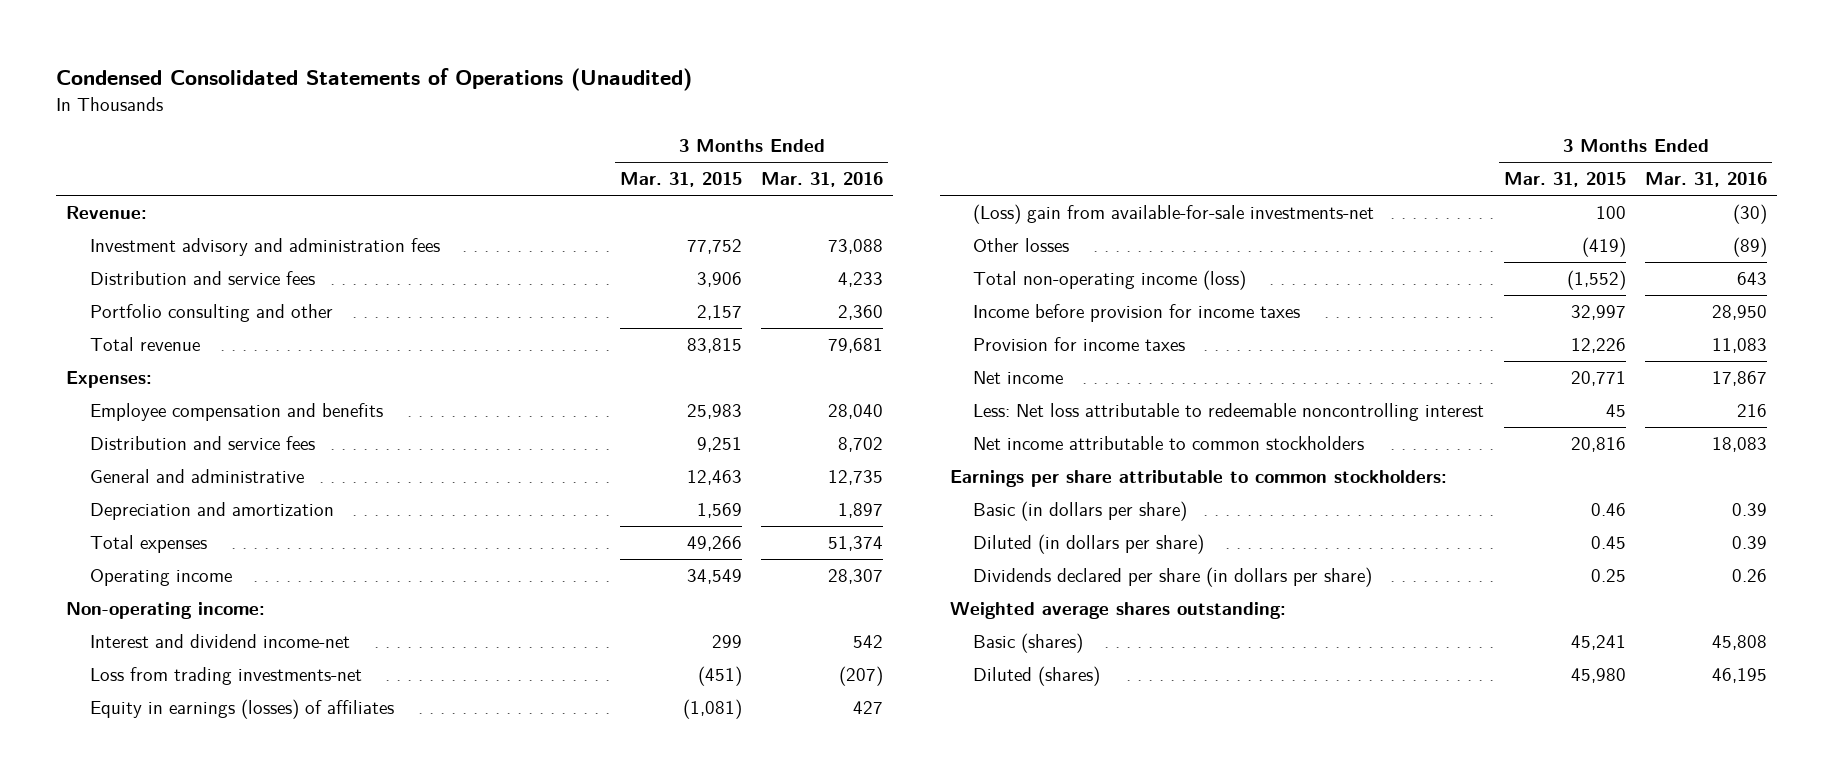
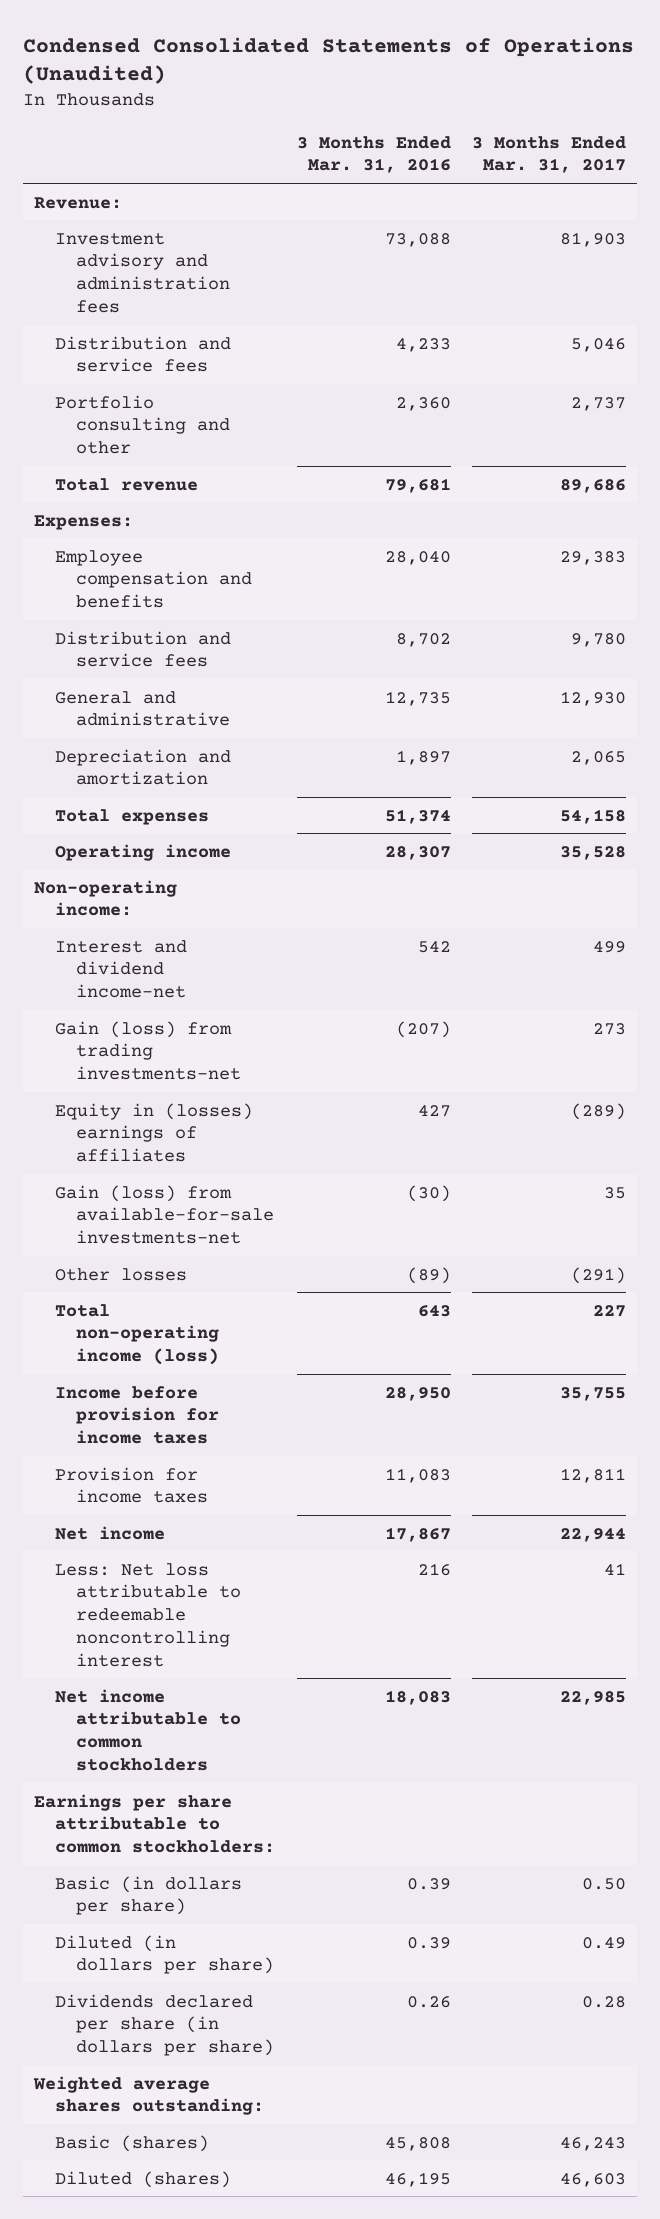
- | 3 Months Ended Mar. 31, 2015 | 3 Months Ended Mar. 31, 2016
+ | 3 Months Ended Mar. 31, 2016 | 3 Months Ended Mar. 31, 2017
- Loss from trading investments-net | (451) | (207)
- Equity in earnings (losses) of affiliates | (1,081) | 427
- (Loss) gain from available-for-sale investments-net | 100 | (30)
+ Gain (loss) from trading investments-net | (207) | 273
+ Equity in (losses) earnings of affiliates | 427 | (289)
+ Gain (loss) from available-for-sale investments-net | (30) | 35

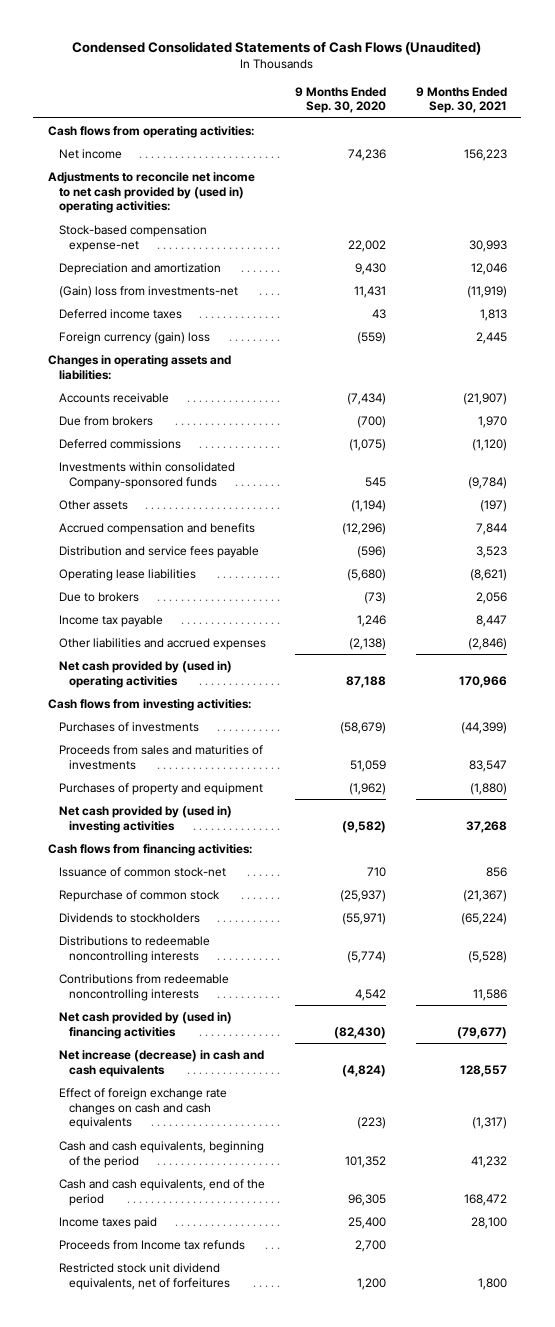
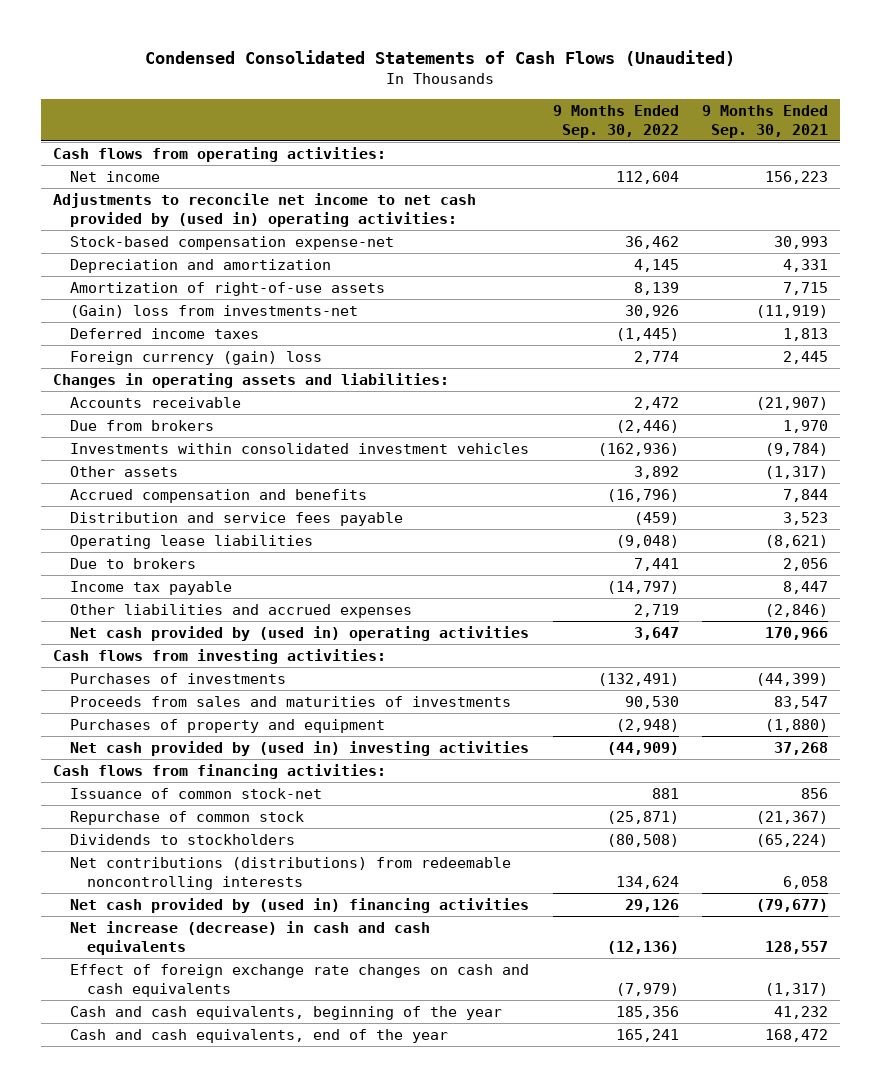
- | 9 Months Ended Sep. 30, 2020 | 9 Months Ended Sep. 30, 2021
+ | 9 Months Ended Sep. 30, 2022 | 9 Months Ended Sep. 30, 2021
- Depreciation and amortization | 9,430 | 12,046
+ Depreciation and amortization | 4,145 | 4,331
+ Amortization of right-of-use assets | 8,139 | 7,715
- Deferred commissions | (1,075) | (1,120)
- Investments within consolidated Company-sponsored funds | 545 | (9,784)
- Other assets | (1,194) | (197)
+ Investments within consolidated investment vehicles | (162,936) | (9,784)
+ Other assets | 3,892 | (1,317)
- Distributions to redeemable noncontrolling interests | (5,774) | (5,528)
- Contributions from redeemable noncontrolling interests | 4,542 | 11,586
+ Net contributions (distributions) from redeemable noncontrolling interests | 134,624 | 6,058
- Cash and cash equivalents, beginning of the period | 101,352 | 41,232
- Cash and cash equivalents, end of the period | 96,305 | 168,472
- Income taxes paid | 25,400 | 28,100
- Proceeds from Income tax refunds | 2,700 |
- Restricted stock unit dividend equivalents, net of forfeitures | 1,200 | 1,800
+ Cash and cash equivalents, beginning of the year | 185,356 | 41,232
+ Cash and cash equivalents, end of the year | 165,241 | 168,472

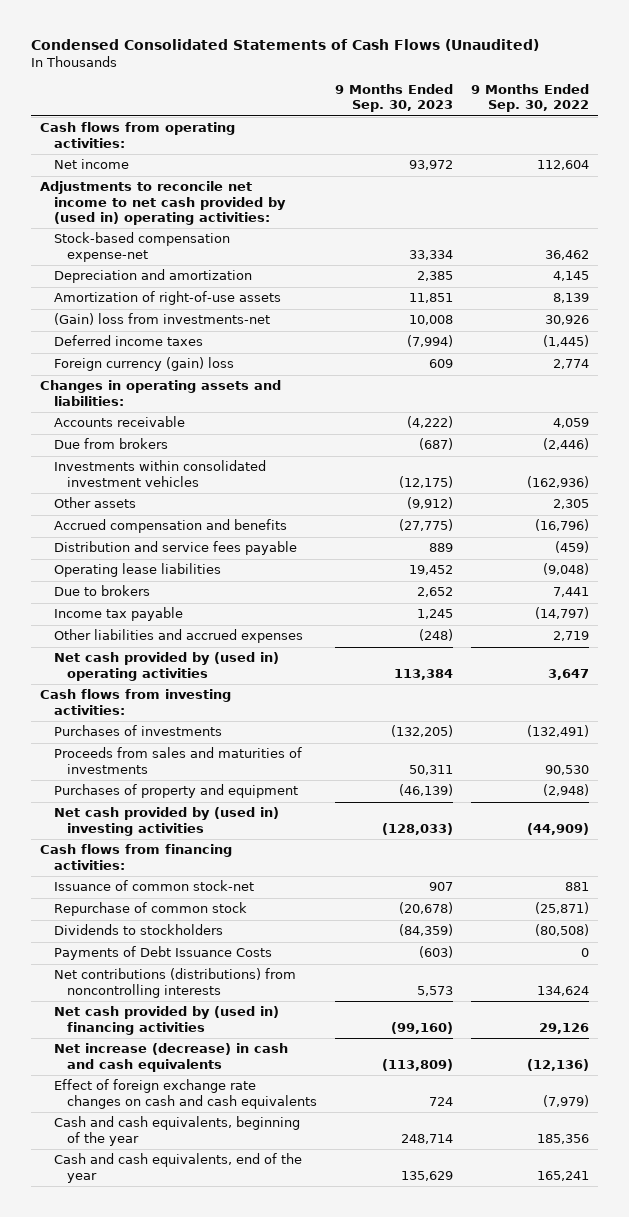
- | 9 Months Ended Sep. 30, 2022 | 9 Months Ended Sep. 30, 2021
+ | 9 Months Ended Sep. 30, 2023 | 9 Months Ended Sep. 30, 2022
- Accounts receivable | 2,472 | (21,907)
+ Accounts receivable | (4,222) | 4,059
- Other assets | 3,892 | (1,317)
+ Other assets | (9,912) | 2,305
- Net contributions (distributions) from redeemable noncontrolling interests | 134,624 | 6,058
+ Payments of Debt Issuance Costs | (603) | 0
+ Net contributions (distributions) from noncontrolling interests | 5,573 | 134,624

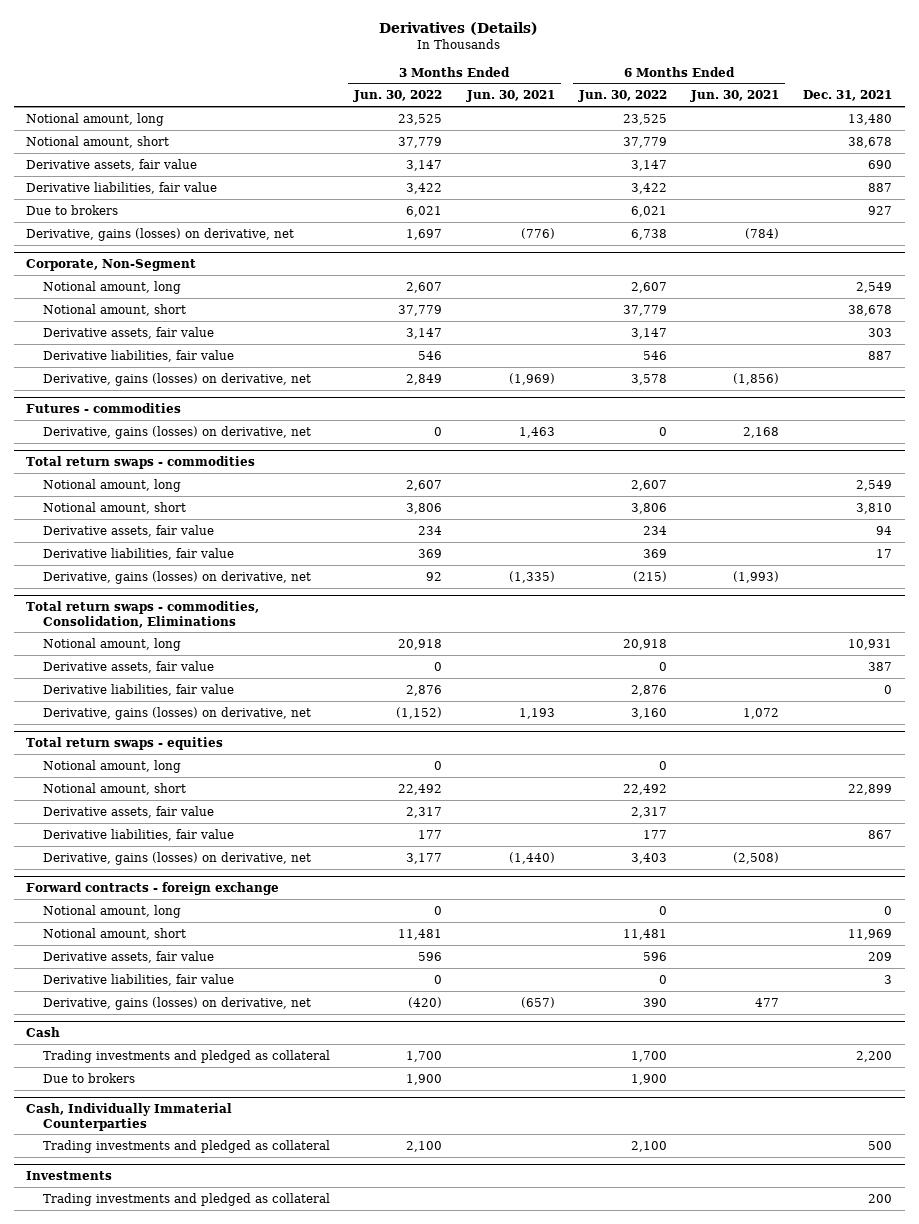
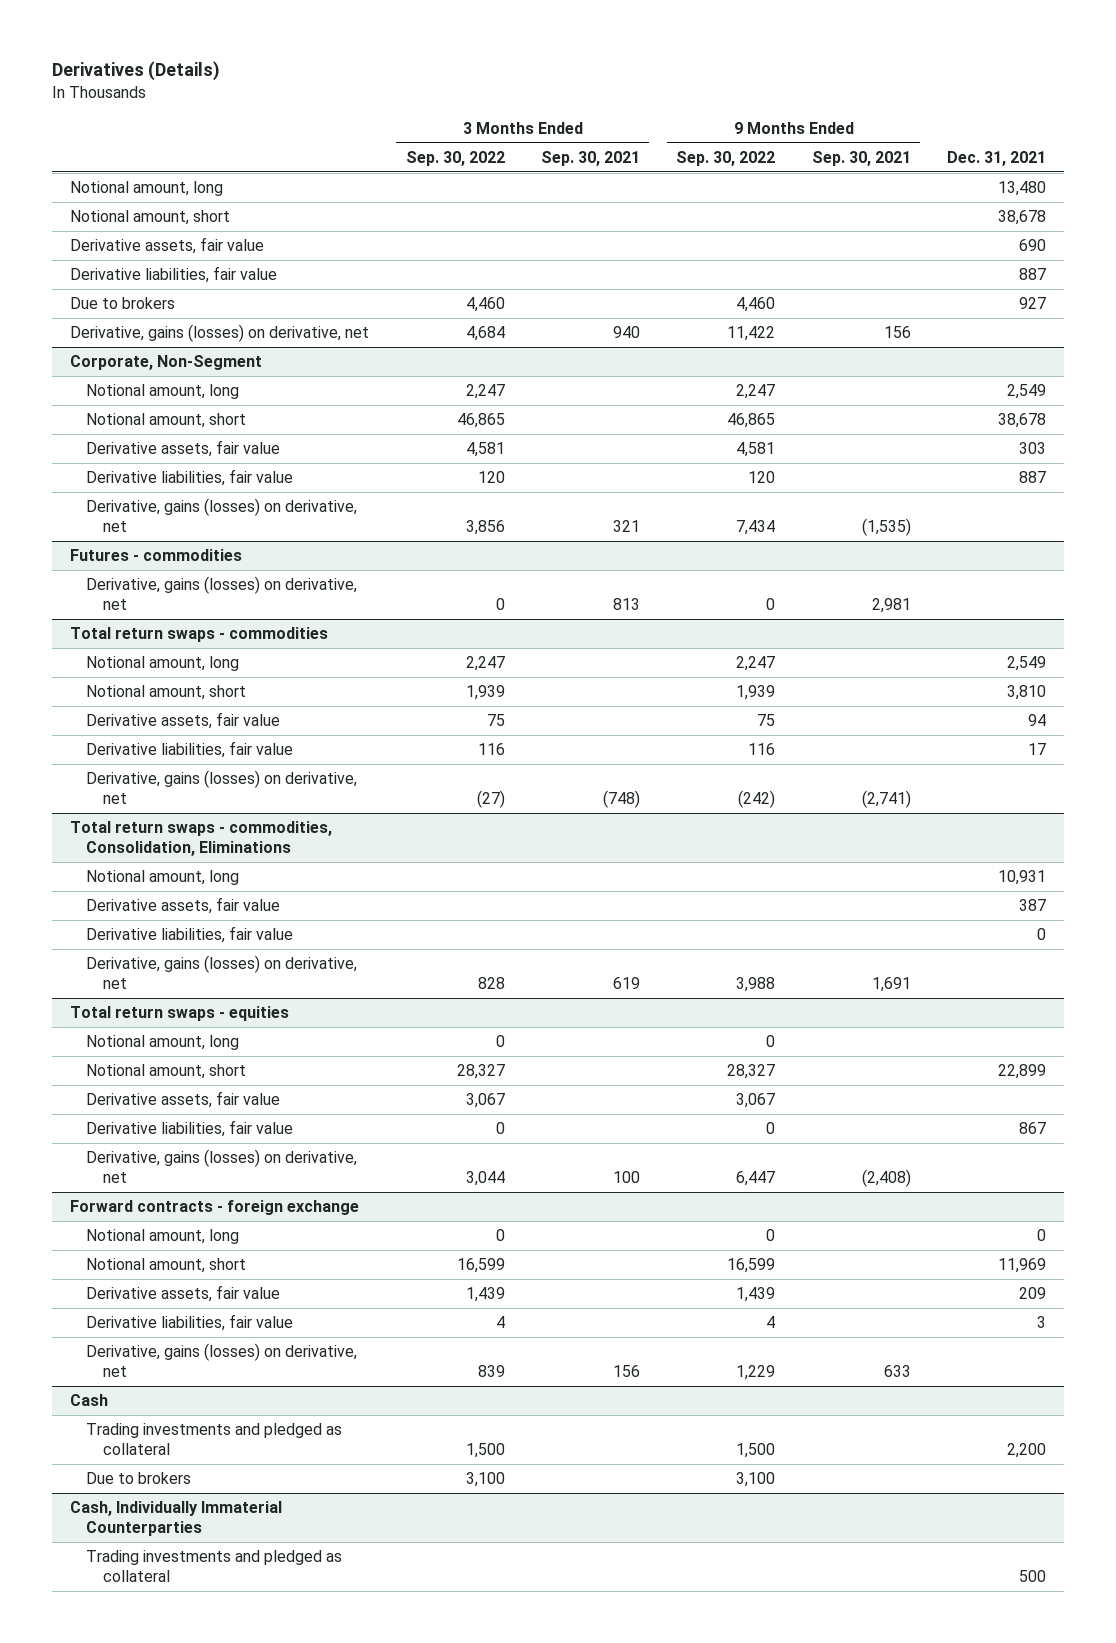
- | 3 Months Ended Jun. 30, 2022 | 3 Months Ended Jun. 30, 2021 | 6 Months Ended Jun. 30, 2022 | 6 Months Ended Jun. 30, 2021 | Dec. 31, 2021
+ | 3 Months Ended Sep. 30, 2022 | 3 Months Ended Sep. 30, 2021 | 9 Months Ended Sep. 30, 2022 | 9 Months Ended Sep. 30, 2021 | Dec. 31, 2021
- Investments
- Trading investments and pledged as collateral | | | | | 200

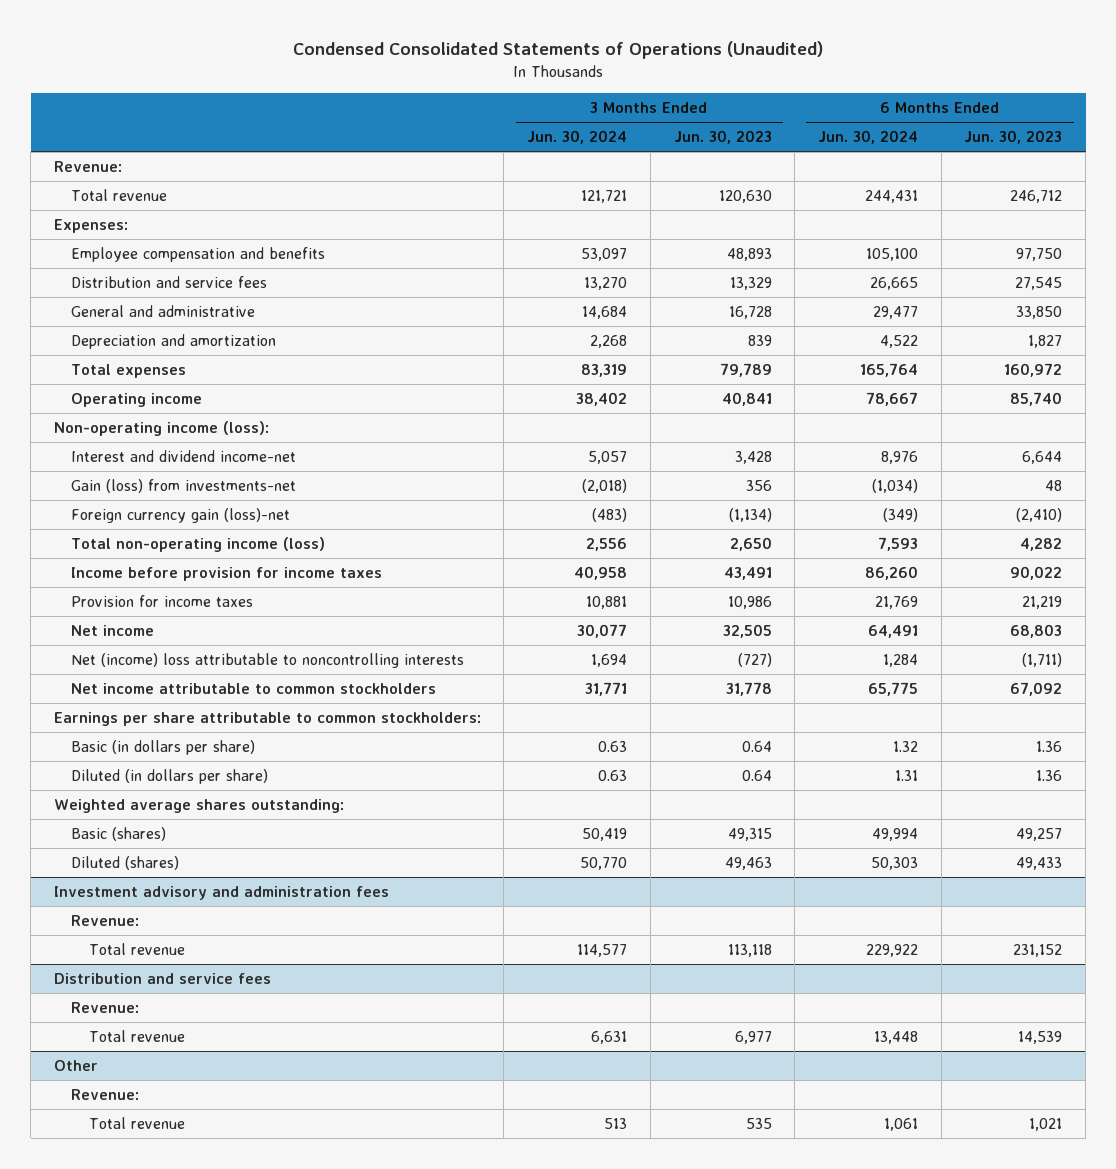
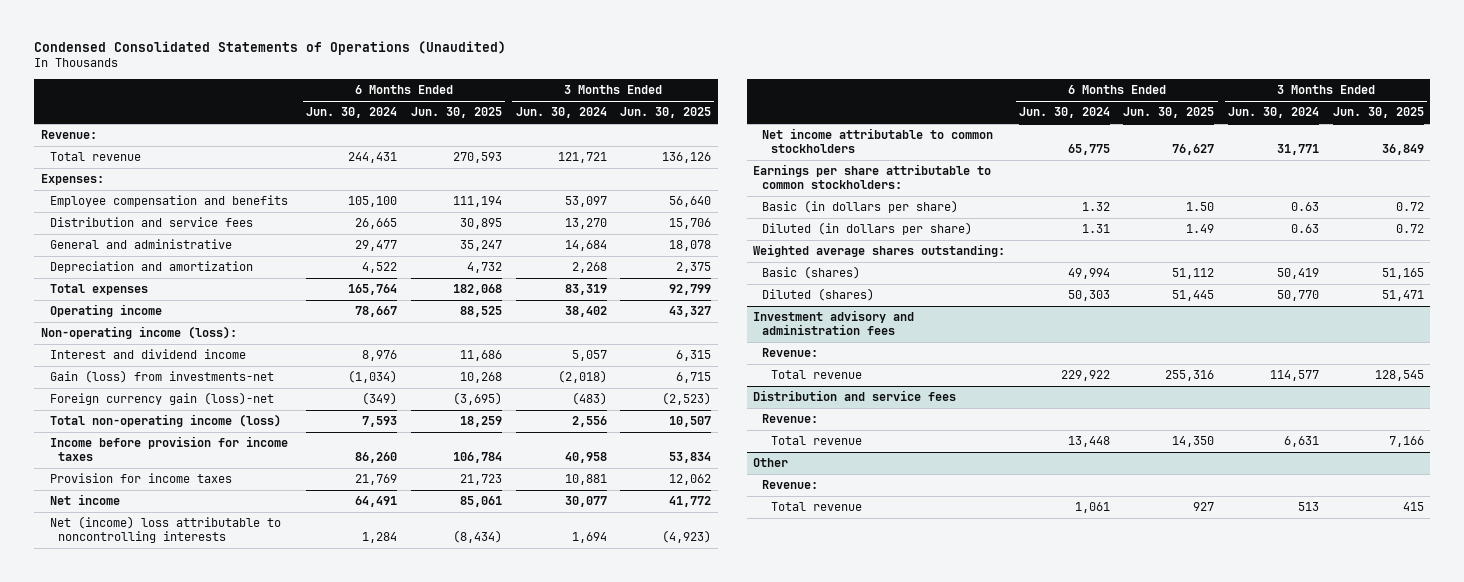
- | 3 Months Ended Jun. 30, 2024 | 3 Months Ended Jun. 30, 2023 | 6 Months Ended Jun. 30, 2024 | 6 Months Ended Jun. 30, 2023
+ | 6 Months Ended Jun. 30, 2024 | 6 Months Ended Jun. 30, 2025 | 3 Months Ended Jun. 30, 2024 | 3 Months Ended Jun. 30, 2025
- Interest and dividend income-net | 5,057 | 3,428 | 8,976 | 6,644
+ Interest and dividend income | 8,976 | 11,686 | 5,057 | 6,315

